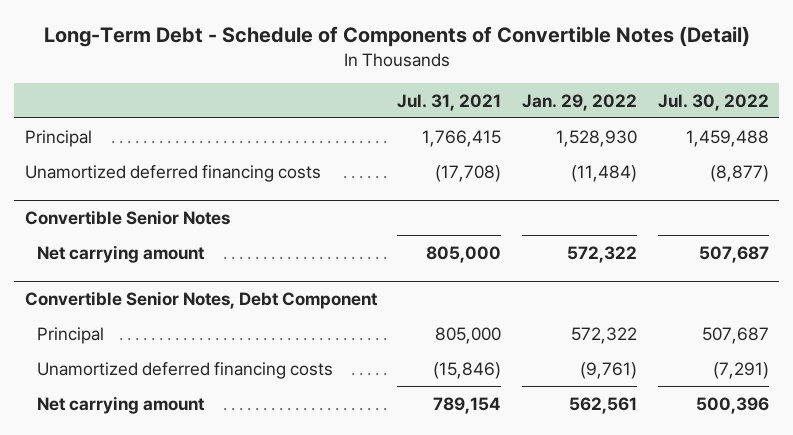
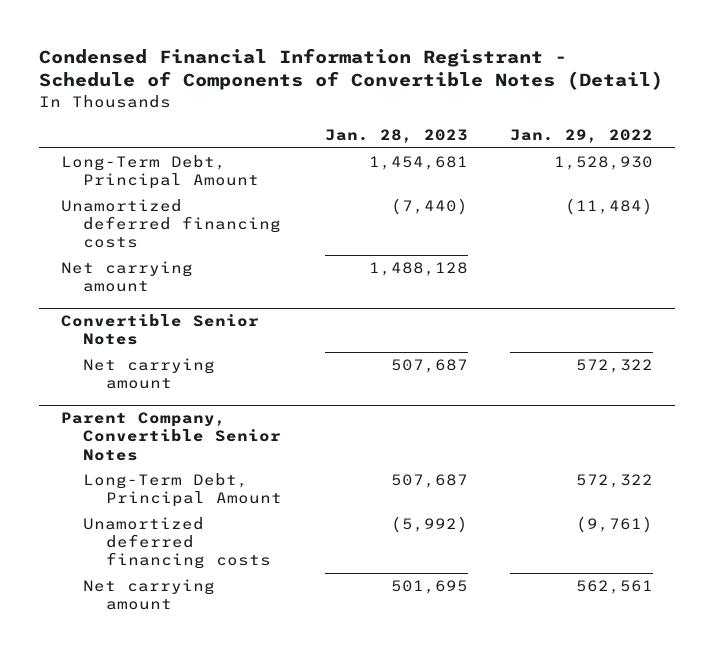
- Long-Term Debt - Schedule of Components of Convertible Notes (Detail)
+ Condensed Financial Information Registrant - Schedule of Components of Convertible Notes (Detail)
- | Jul. 31, 2021 | Jan. 29, 2022 | Jul. 30, 2022
+ | Jan. 28, 2023 | Jan. 29, 2022
- Principal | 1,766,415 | 1,528,930 | 1,459,488
+ Long-Term Debt, Principal Amount | 1,454,681 | 1,528,930
+ Net carrying amount | 1,488,128 |
- Convertible Senior Notes, Debt Component
- Principal | 805,000 | 572,322 | 507,687
+ Parent Company, Convertible Senior Notes
+ Long-Term Debt, Principal Amount | 507,687 | 572,322

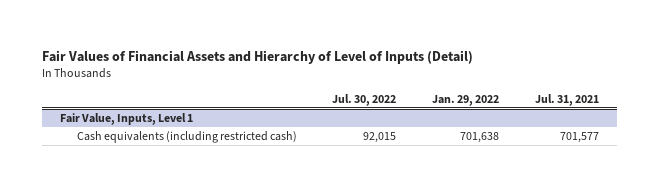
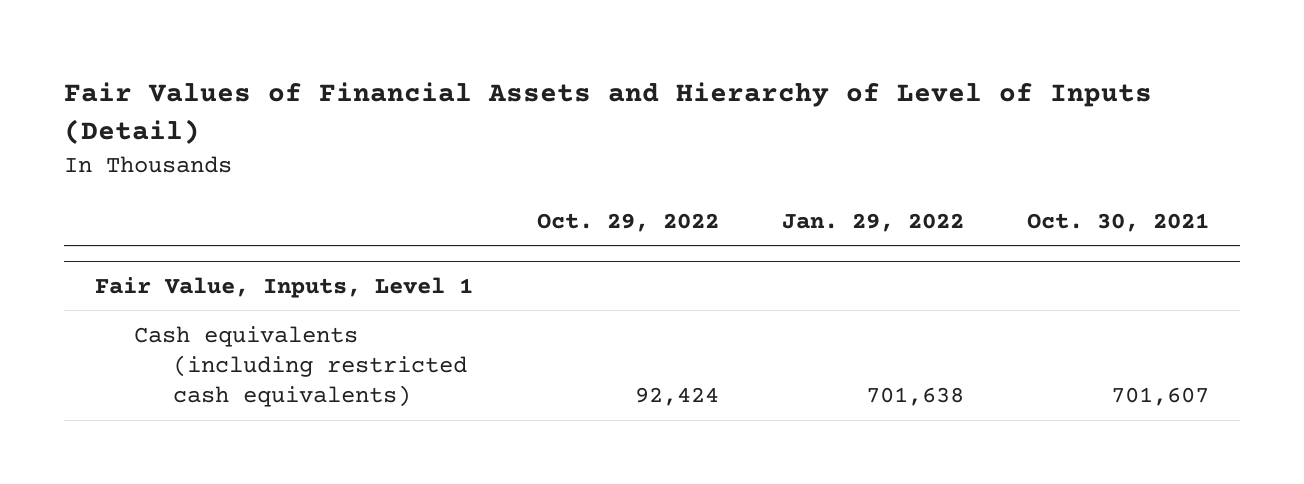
- | Jul. 30, 2022 | Jan. 29, 2022 | Jul. 31, 2021
+ | Oct. 29, 2022 | Jan. 29, 2022 | Oct. 30, 2021
@ Fair Value, Inputs, Level 1
- Cash equivalents (including restricted cash) | 92,015 | 701,638 | 701,577
+ Cash equivalents (including restricted cash equivalents) | 92,424 | 701,638 | 701,607

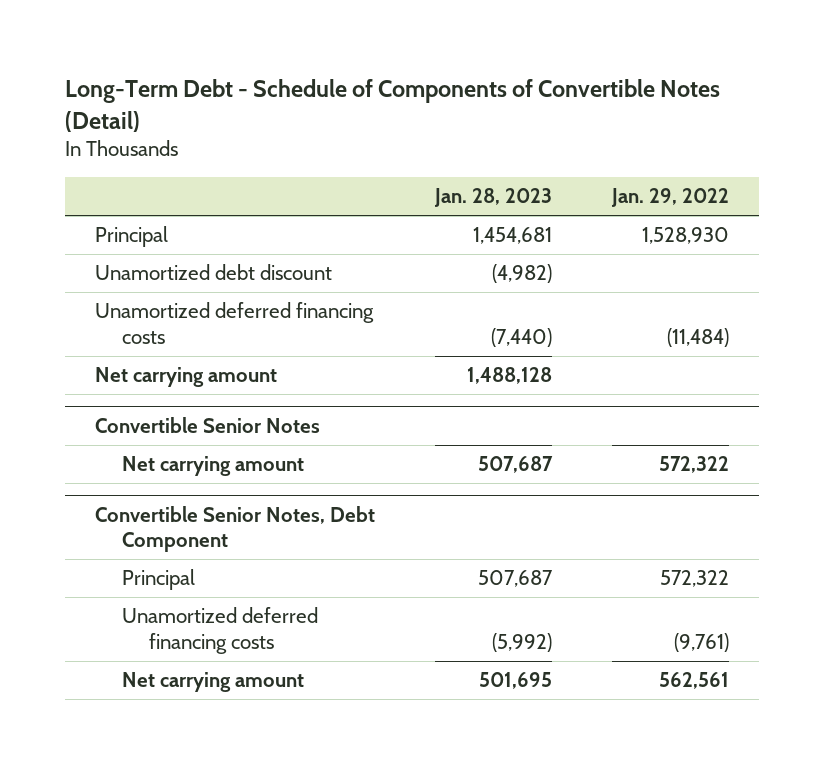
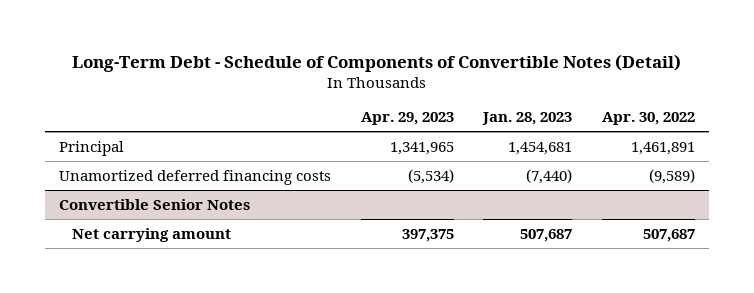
- | Jan. 28, 2023 | Jan. 29, 2022
+ | Apr. 29, 2023 | Jan. 28, 2023 | Apr. 30, 2022
- Unamortized debt discount | (4,982) |
- Net carrying amount | 1,488,128 |
- Convertible Senior Notes, Debt Component
- Principal | 507,687 | 572,322
- Unamortized deferred financing costs | (5,992) | (9,761)
- Net carrying amount | 501,695 | 562,561

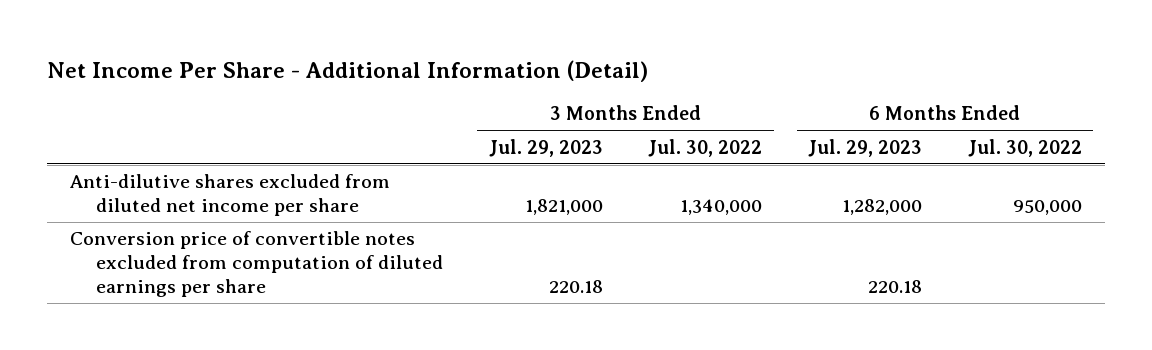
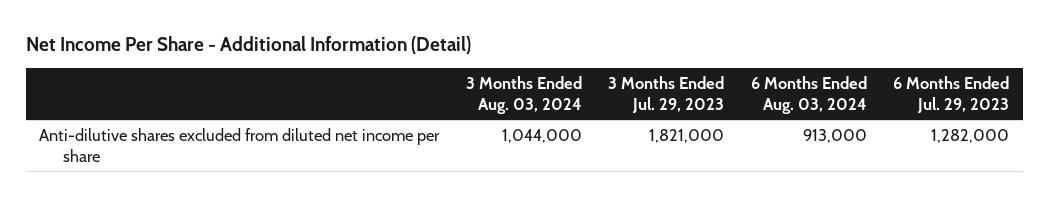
- | 3 Months Ended Jul. 29, 2023 | 3 Months Ended Jul. 30, 2022 | 6 Months Ended Jul. 29, 2023 | 6 Months Ended Jul. 30, 2022
+ | 3 Months Ended Aug. 03, 2024 | 3 Months Ended Jul. 29, 2023 | 6 Months Ended Aug. 03, 2024 | 6 Months Ended Jul. 29, 2023
- Conversion price of convertible notes excluded from computation of diluted earnings per share | 220.18 | | 220.18 |

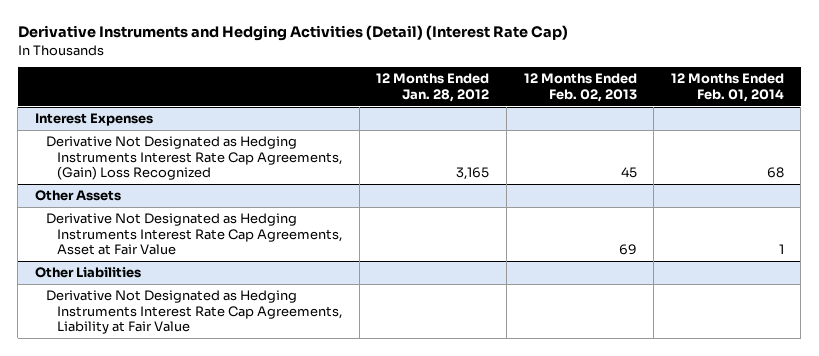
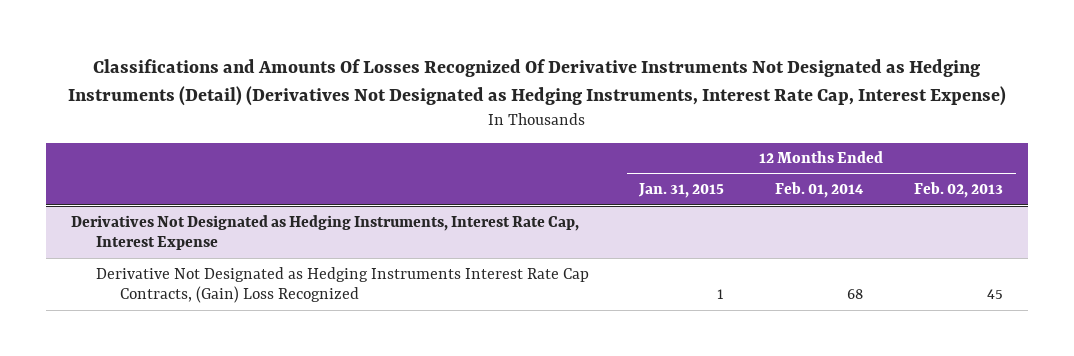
- Derivative Instruments and Hedging Activities (Detail) (Interest Rate Cap)
+ Classifications and Amounts Of Losses Recognized Of Derivative Instruments Not Designated as Hedging Instruments (Detail) (Derivatives Not Designated as Hedging Instruments, Interest Rate Cap, Interest Expense)
- | 12 Months Ended Jan. 28, 2012 | 12 Months Ended Feb. 02, 2013 | 12 Months Ended Feb. 01, 2014
+ | 12 Months Ended Jan. 31, 2015 | 12 Months Ended Feb. 01, 2014 | 12 Months Ended Feb. 02, 2013
- Interest Expenses
- Derivative Not Designated as Hedging Instruments Interest Rate Cap Agreements, (Gain) Loss Recognized | 3,165 | 45 | 68
- Other Assets
- Derivative Not Designated as Hedging Instruments Interest Rate Cap Agreements, Asset at Fair Value | | 69 | 1
- Other Liabilities
- Derivative Not Designated as Hedging Instruments Interest Rate Cap Agreements, Liability at Fair Value
+ Derivatives Not Designated as Hedging Instruments, Interest Rate Cap, Interest Expense
+ Derivative Not Designated as Hedging Instruments Interest Rate Cap Contracts, (Gain) Loss Recognized | 1 | 68 | 45

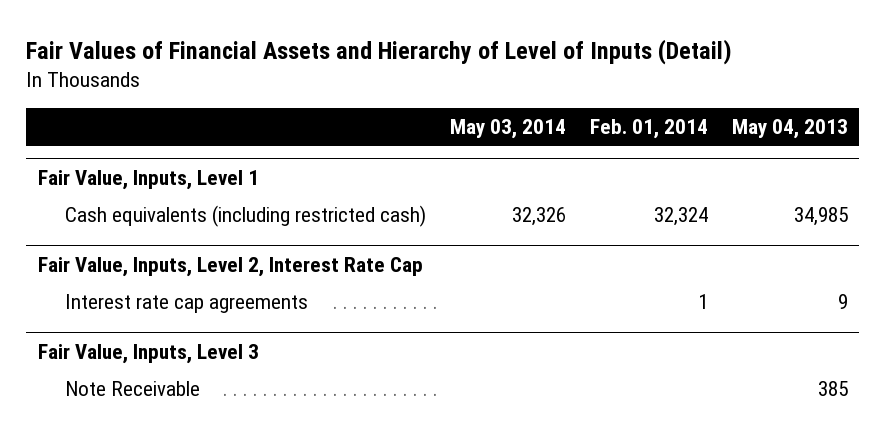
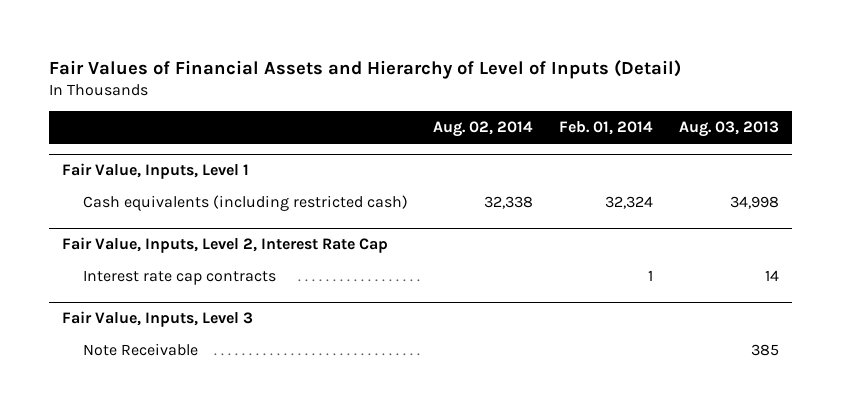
- | May 03, 2014 | Feb. 01, 2014 | May 04, 2013
+ | Aug. 02, 2014 | Feb. 01, 2014 | Aug. 03, 2013
@ Fair Value, Inputs, Level 2, Interest Rate Cap
- Interest rate cap agreements | | 1 | 9
+ Interest rate cap contracts | | 1 | 14

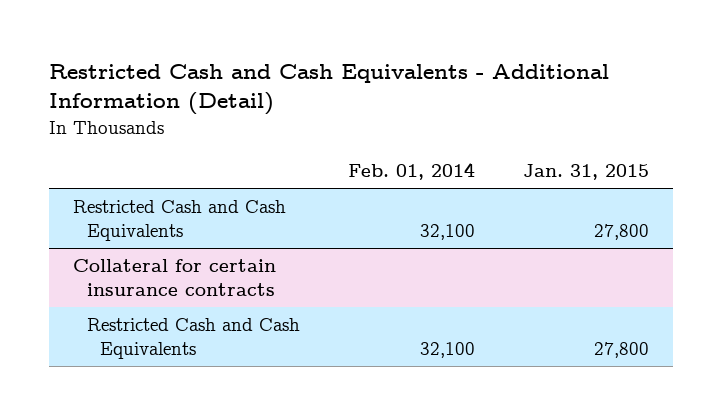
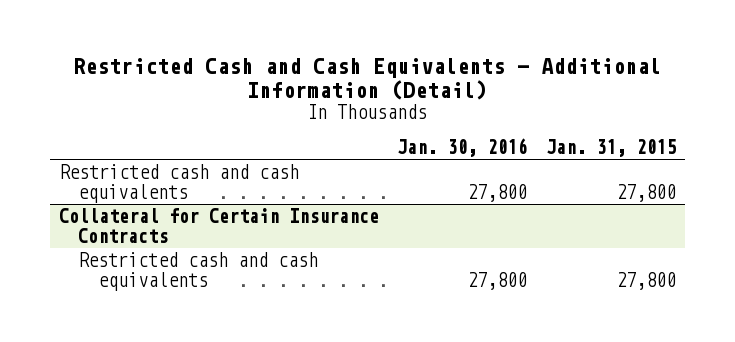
- | Feb. 01, 2014 | Jan. 31, 2015
+ | Jan. 30, 2016 | Jan. 31, 2015
- Restricted Cash and Cash Equivalents | 32,100 | 27,800
- Collateral for certain insurance contracts
- Restricted Cash and Cash Equivalents | 32,100 | 27,800
+ Restricted cash and cash equivalents | 27,800 | 27,800
+ Collateral for Certain Insurance Contracts
+ Restricted cash and cash equivalents | 27,800 | 27,800

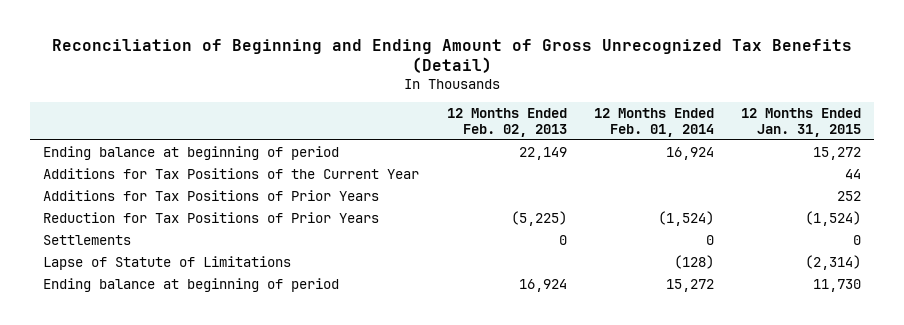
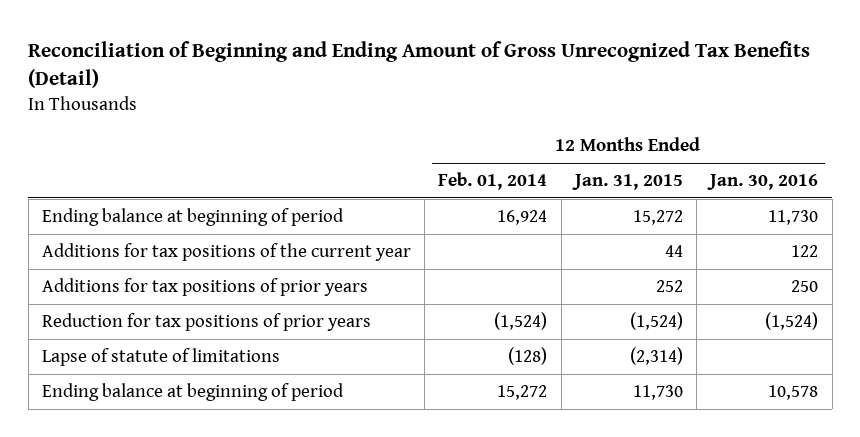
- | 12 Months Ended Feb. 02, 2013 | 12 Months Ended Feb. 01, 2014 | 12 Months Ended Jan. 31, 2015
+ | 12 Months Ended Feb. 01, 2014 | 12 Months Ended Jan. 31, 2015 | 12 Months Ended Jan. 30, 2016
- Additions for Tax Positions of the Current Year | | | 44
- Additions for Tax Positions of Prior Years | | | 252
- Reduction for Tax Positions of Prior Years | (5,225) | (1,524) | (1,524)
- Settlements | 0 | 0 | 0
- Lapse of Statute of Limitations | | (128) | (2,314)
+ Additions for tax positions of the current year | | 44 | 122
+ Additions for tax positions of prior years | | 252 | 250
+ Reduction for tax positions of prior years | (1,524) | (1,524) | (1,524)
+ Lapse of statute of limitations | (128) | (2,314) |

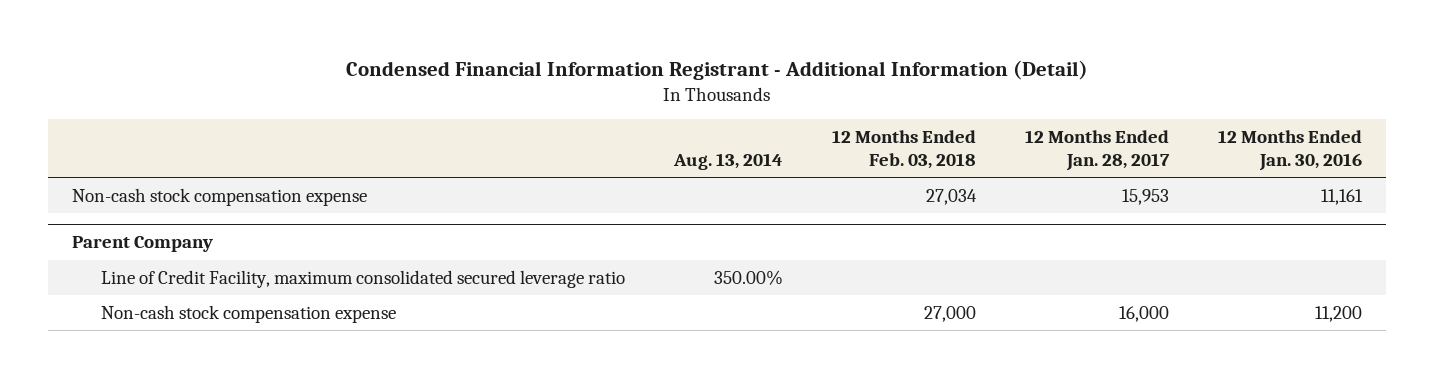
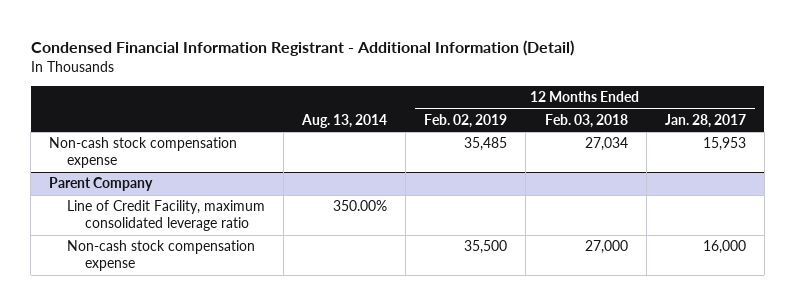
- | Aug. 13, 2014 | 12 Months Ended Feb. 03, 2018 | 12 Months Ended Jan. 28, 2017 | 12 Months Ended Jan. 30, 2016
+ | Aug. 13, 2014 | 12 Months Ended Feb. 02, 2019 | 12 Months Ended Feb. 03, 2018 | 12 Months Ended Jan. 28, 2017
@ Parent Company
- Line of Credit Facility, maximum consolidated secured leverage ratio | 350.00% | | |
+ Line of Credit Facility, maximum consolidated leverage ratio | 350.00% | | |

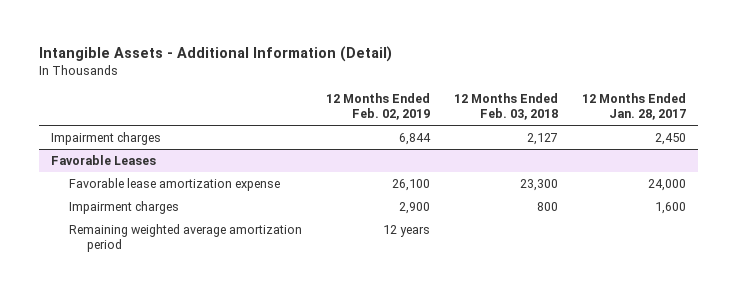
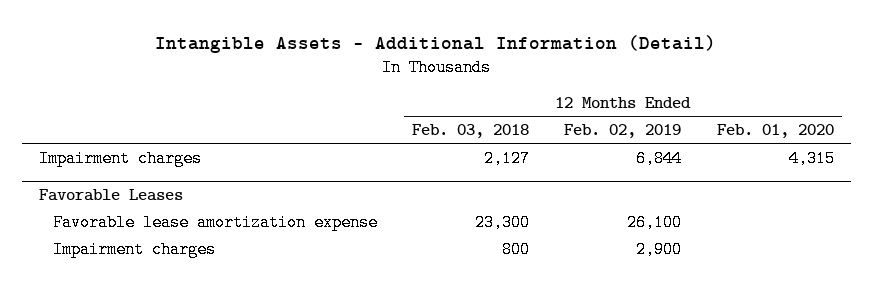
- | 12 Months Ended Feb. 02, 2019 | 12 Months Ended Feb. 03, 2018 | 12 Months Ended Jan. 28, 2017
+ | 12 Months Ended Feb. 03, 2018 | 12 Months Ended Feb. 02, 2019 | 12 Months Ended Feb. 01, 2020
@ Favorable Leases
- Remaining weighted average amortization period | 12 years | |

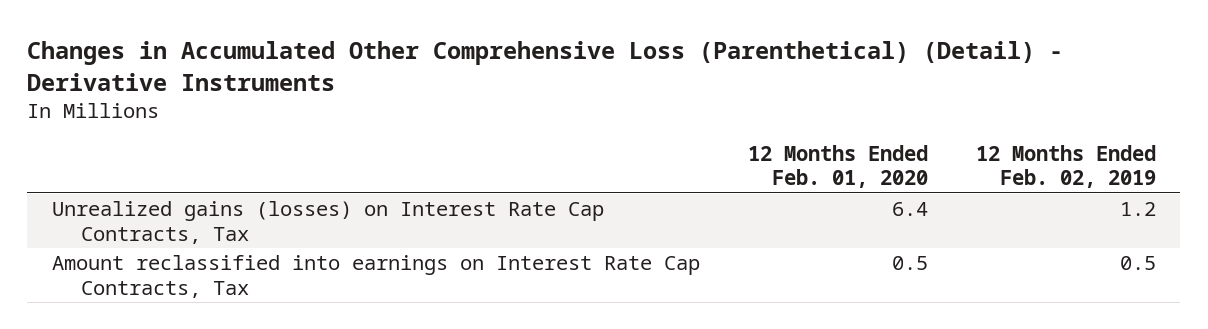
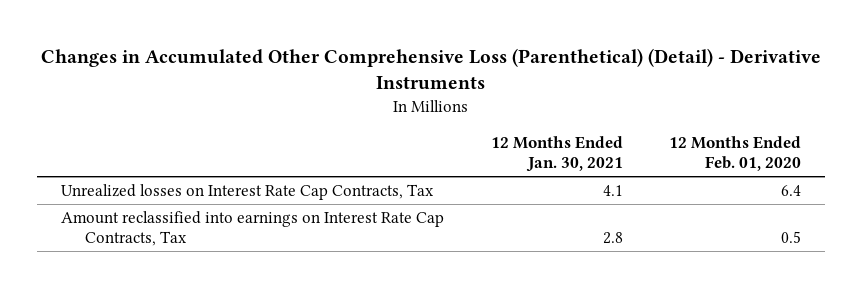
- | 12 Months Ended Feb. 01, 2020 | 12 Months Ended Feb. 02, 2019
+ | 12 Months Ended Jan. 30, 2021 | 12 Months Ended Feb. 01, 2020
- Unrealized gains (losses) on Interest Rate Cap Contracts, Tax | 6.4 | 1.2
+ Unrealized losses on Interest Rate Cap Contracts, Tax | 4.1 | 6.4

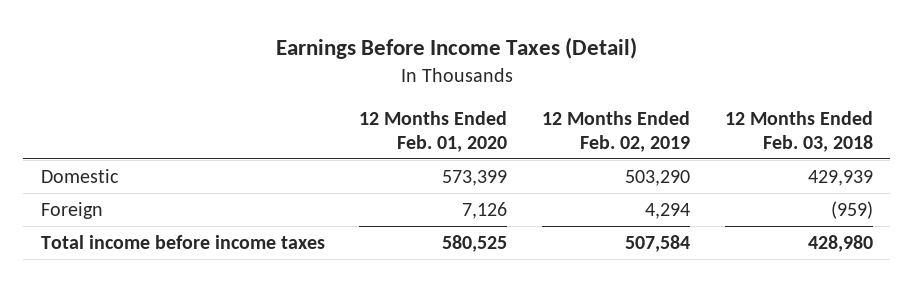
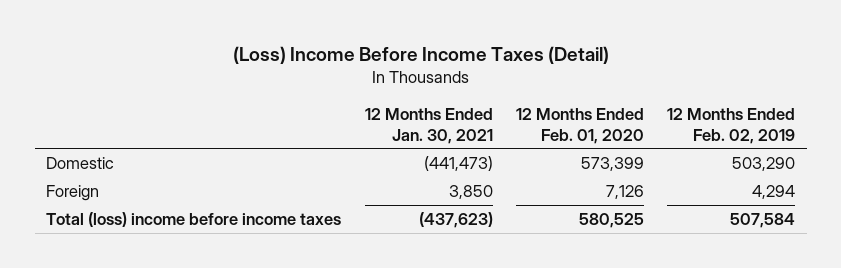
- Earnings Before Income Taxes (Detail)
+ (Loss) Income Before Income Taxes (Detail)
- | 12 Months Ended Feb. 01, 2020 | 12 Months Ended Feb. 02, 2019 | 12 Months Ended Feb. 03, 2018
+ | 12 Months Ended Jan. 30, 2021 | 12 Months Ended Feb. 01, 2020 | 12 Months Ended Feb. 02, 2019
- Total income before income taxes | 580,525 | 507,584 | 428,980
+ Total (loss) income before income taxes | (437,623) | 580,525 | 507,584

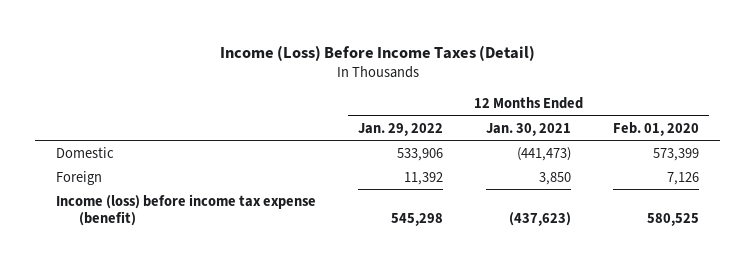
- (Loss) Income Before Income Taxes (Detail)
+ Income (Loss) Before Income Taxes (Detail)
- | 12 Months Ended Jan. 30, 2021 | 12 Months Ended Feb. 01, 2020 | 12 Months Ended Feb. 02, 2019
+ | 12 Months Ended Jan. 29, 2022 | 12 Months Ended Jan. 30, 2021 | 12 Months Ended Feb. 01, 2020
- Total (loss) income before income taxes | (437,623) | 580,525 | 507,584
+ Income (loss) before income tax expense (benefit) | 545,298 | (437,623) | 580,525

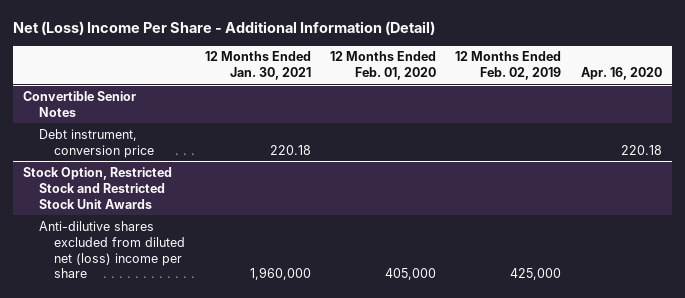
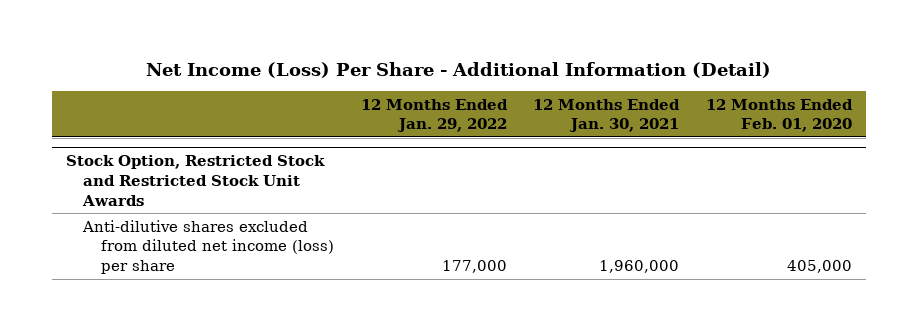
- Net (Loss) Income Per Share - Additional Information (Detail)
+ Net Income (Loss) Per Share - Additional Information (Detail)
- | 12 Months Ended Jan. 30, 2021 | 12 Months Ended Feb. 01, 2020 | 12 Months Ended Feb. 02, 2019 | Apr. 16, 2020
+ | 12 Months Ended Jan. 29, 2022 | 12 Months Ended Jan. 30, 2021 | 12 Months Ended Feb. 01, 2020
- Convertible Senior Notes
- Debt instrument, conversion price | 220.18 | | | 220.18
@ Stock Option, Restricted Stock and Restricted Stock Unit Awards
- Anti-dilutive shares excluded from diluted net (loss) income per share | 1,960,000 | 405,000 | 425,000 |
+ Anti-dilutive shares excluded from diluted net income (loss) per share | 177,000 | 1,960,000 | 405,000

